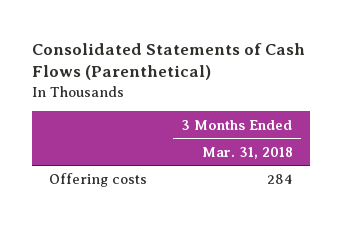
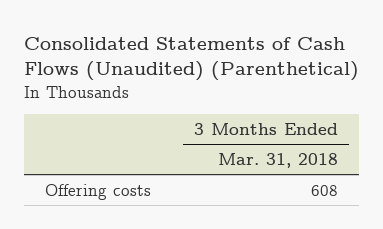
- Consolidated Statements of Cash Flows (Parenthetical)
+ Consolidated Statements of Cash Flows (Unaudited) (Parenthetical)
- Offering costs | 284
+ Offering costs | 608

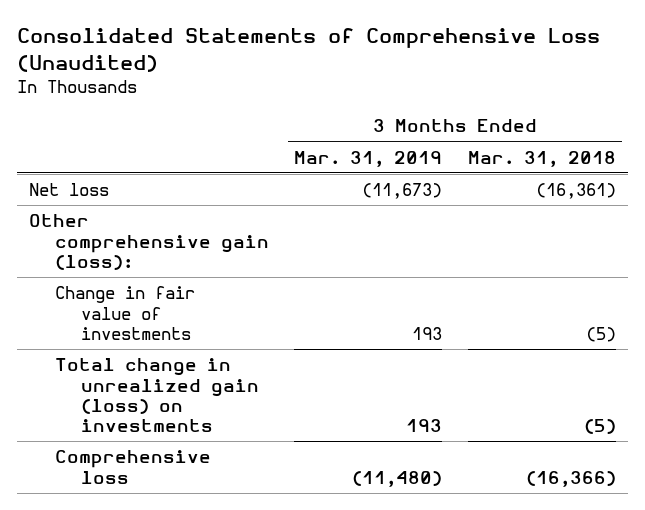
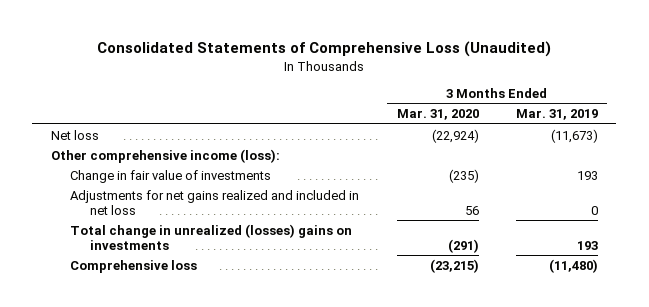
- | 3 Months Ended Mar. 31, 2019 | 3 Months Ended Mar. 31, 2018
+ | 3 Months Ended Mar. 31, 2020 | 3 Months Ended Mar. 31, 2019
- Other comprehensive gain (loss):
+ Other comprehensive income (loss):
- Total change in unrealized gain (loss) on investments | 193 | (5)
+ Adjustments for net gains realized and included in net loss | 56 | 0
+ Total change in unrealized (losses) gains on investments | (291) | 193

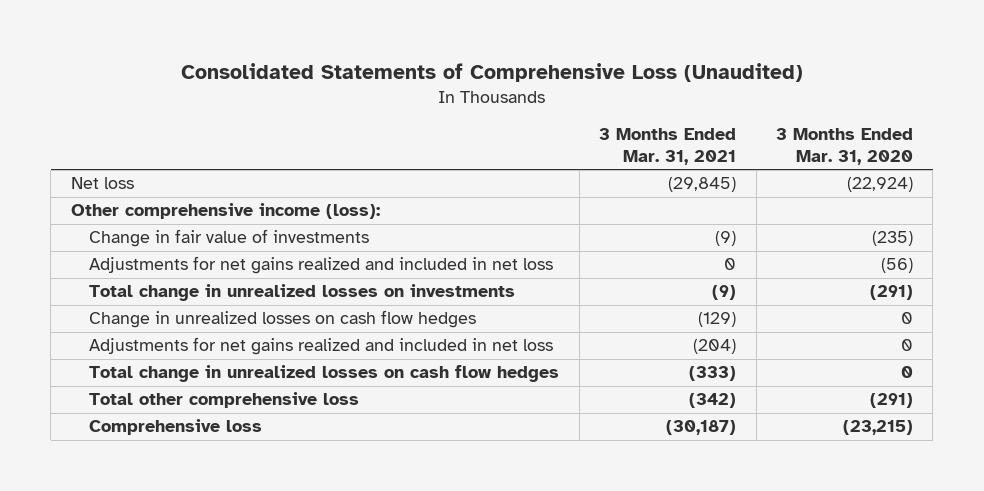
- | 3 Months Ended Mar. 31, 2020 | 3 Months Ended Mar. 31, 2019
+ | 3 Months Ended Mar. 31, 2021 | 3 Months Ended Mar. 31, 2020
- Adjustments for net gains realized and included in net loss | 56 | 0
- Total change in unrealized (losses) gains on investments | (291) | 193
+ Adjustments for net gains realized and included in net loss | 0 | (56)
+ Total change in unrealized losses on investments | (9) | (291)
+ Change in unrealized losses on cash flow hedges | (129) | 0
+ Adjustments for net gains realized and included in net loss | (204) | 0
+ Total change in unrealized losses on cash flow hedges | (333) | 0
+ Total other comprehensive loss | (342) | (291)

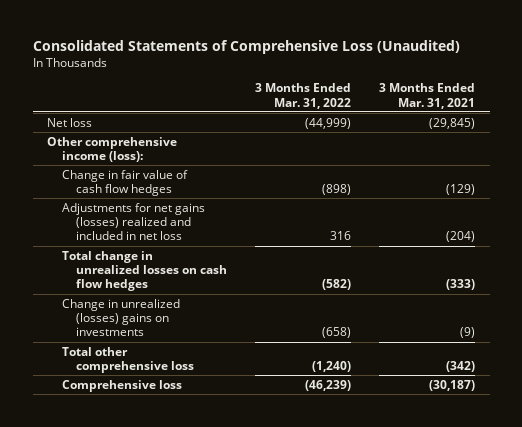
- | 3 Months Ended Mar. 31, 2021 | 3 Months Ended Mar. 31, 2020
+ | 3 Months Ended Mar. 31, 2022 | 3 Months Ended Mar. 31, 2021
- Change in fair value of investments | (9) | (235)
- Adjustments for net gains realized and included in net loss | 0 | (56)
- Total change in unrealized losses on investments | (9) | (291)
- Change in unrealized losses on cash flow hedges | (129) | 0
- Adjustments for net gains realized and included in net loss | (204) | 0
+ Change in fair value of cash flow hedges | (898) | (129)
+ Adjustments for net gains (losses) realized and included in net loss | 316 | (204)
+ Change in unrealized (losses) gains on investments | (658) | (9)

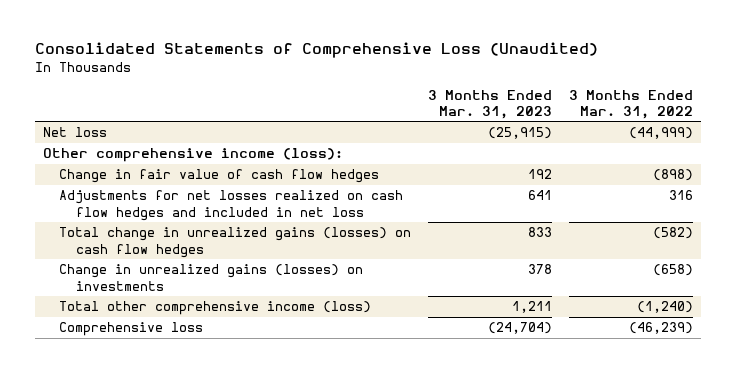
- | 3 Months Ended Mar. 31, 2022 | 3 Months Ended Mar. 31, 2021
+ | 3 Months Ended Mar. 31, 2023 | 3 Months Ended Mar. 31, 2022
- Adjustments for net gains (losses) realized and included in net loss | 316 | (204)
- Total change in unrealized losses on cash flow hedges | (582) | (333)
- Change in unrealized (losses) gains on investments | (658) | (9)
- Total other comprehensive loss | (1,240) | (342)
+ Adjustments for net losses realized on cash flow hedges and included in net loss | 641 | 316
+ Total change in unrealized gains (losses) on cash flow hedges | 833 | (582)
+ Change in unrealized gains (losses) on investments | 378 | (658)
+ Total other comprehensive income (loss) | 1,211 | (1,240)

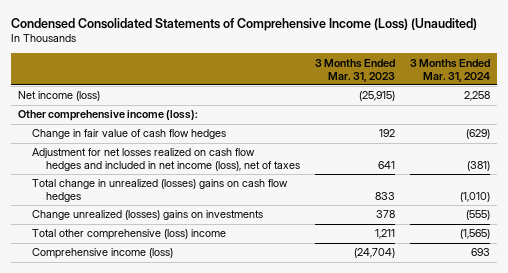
- Consolidated Statements of Comprehensive Loss (Unaudited)
+ Condensed Consolidated Statements of Comprehensive Income (Loss) (Unaudited)
- | 3 Months Ended Mar. 31, 2023 | 3 Months Ended Mar. 31, 2022
+ | 3 Months Ended Mar. 31, 2023 | 3 Months Ended Mar. 31, 2024
- Net loss | (25,915) | (44,999)
+ Net income (loss) | (25,915) | 2,258
- Adjustments for net losses realized on cash flow hedges and included in net loss | 641 | 316
- Total change in unrealized gains (losses) on cash flow hedges | 833 | (582)
- Change in unrealized gains (losses) on investments | 378 | (658)
- Total other comprehensive income (loss) | 1,211 | (1,240)
- Comprehensive loss | (24,704) | (46,239)
+ Adjustment for net losses realized on cash flow hedges and included in net income (loss), net of taxes | 641 | (381)
+ Total change in unrealized (losses) gains on cash flow hedges | 833 | (1,010)
+ Change unrealized (losses) gains on investments | 378 | (555)
+ Total other comprehensive (loss) income | 1,211 | (1,565)
+ Comprehensive income (loss) | (24,704) | 693

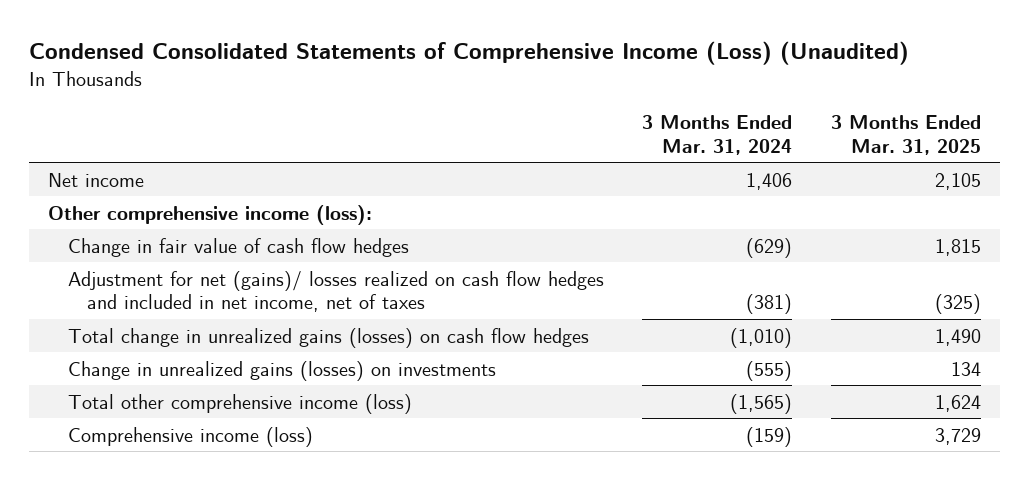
- | 3 Months Ended Mar. 31, 2023 | 3 Months Ended Mar. 31, 2024
+ | 3 Months Ended Mar. 31, 2024 | 3 Months Ended Mar. 31, 2025
- Net income (loss) | (25,915) | 2,258
+ Net income | 1,406 | 2,105
- Adjustment for net losses realized on cash flow hedges and included in net income (loss), net of taxes | 641 | (381)
- Total change in unrealized (losses) gains on cash flow hedges | 833 | (1,010)
- Change unrealized (losses) gains on investments | 378 | (555)
- Total other comprehensive (loss) income | 1,211 | (1,565)
- Comprehensive income (loss) | (24,704) | 693
+ Adjustment for net (gains)/ losses realized on cash flow hedges and included in net income, net of taxes | (381) | (325)
+ Total change in unrealized gains (losses) on cash flow hedges | (1,010) | 1,490
+ Change in unrealized gains (losses) on investments | (555) | 134
+ Total other comprehensive income (loss) | (1,565) | 1,624
+ Comprehensive income (loss) | (159) | 3,729

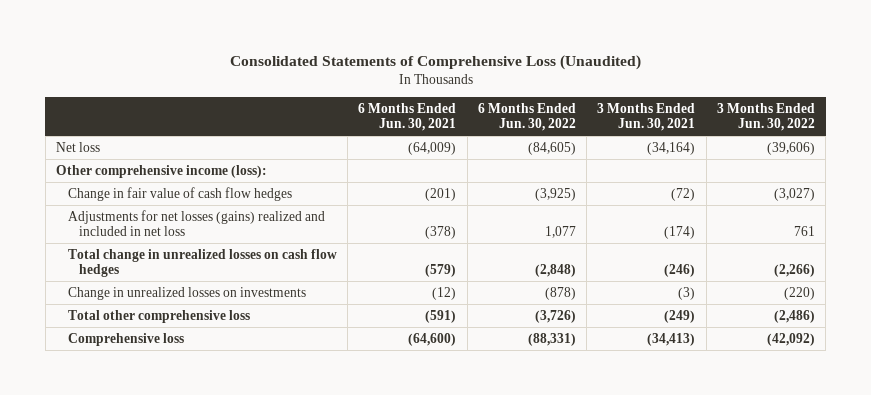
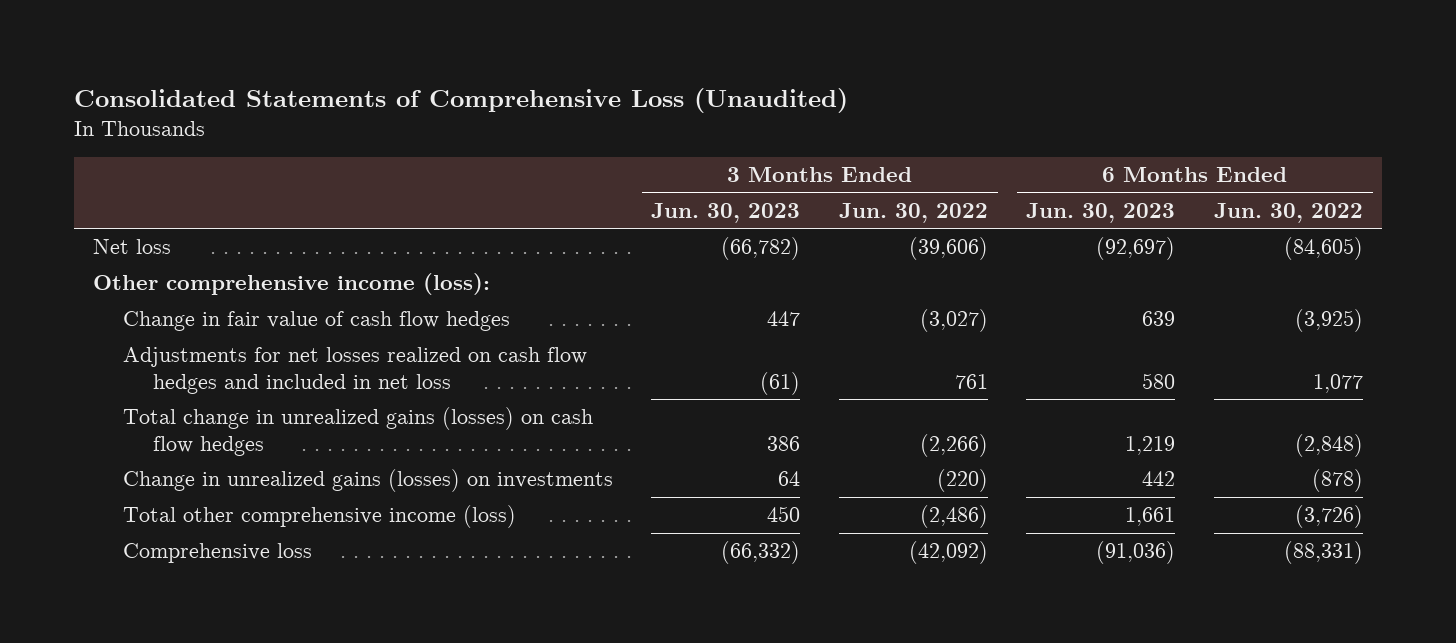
- | 6 Months Ended Jun. 30, 2021 | 6 Months Ended Jun. 30, 2022 | 3 Months Ended Jun. 30, 2021 | 3 Months Ended Jun. 30, 2022
+ | 3 Months Ended Jun. 30, 2023 | 3 Months Ended Jun. 30, 2022 | 6 Months Ended Jun. 30, 2023 | 6 Months Ended Jun. 30, 2022
- Adjustments for net losses (gains) realized and included in net loss | (378) | 1,077 | (174) | 761
- Total change in unrealized losses on cash flow hedges | (579) | (2,848) | (246) | (2,266)
- Change in unrealized losses on investments | (12) | (878) | (3) | (220)
- Total other comprehensive loss | (591) | (3,726) | (249) | (2,486)
+ Adjustments for net losses realized on cash flow hedges and included in net loss | (61) | 761 | 580 | 1,077
+ Total change in unrealized gains (losses) on cash flow hedges | 386 | (2,266) | 1,219 | (2,848)
+ Change in unrealized gains (losses) on investments | 64 | (220) | 442 | (878)
+ Total other comprehensive income (loss) | 450 | (2,486) | 1,661 | (3,726)

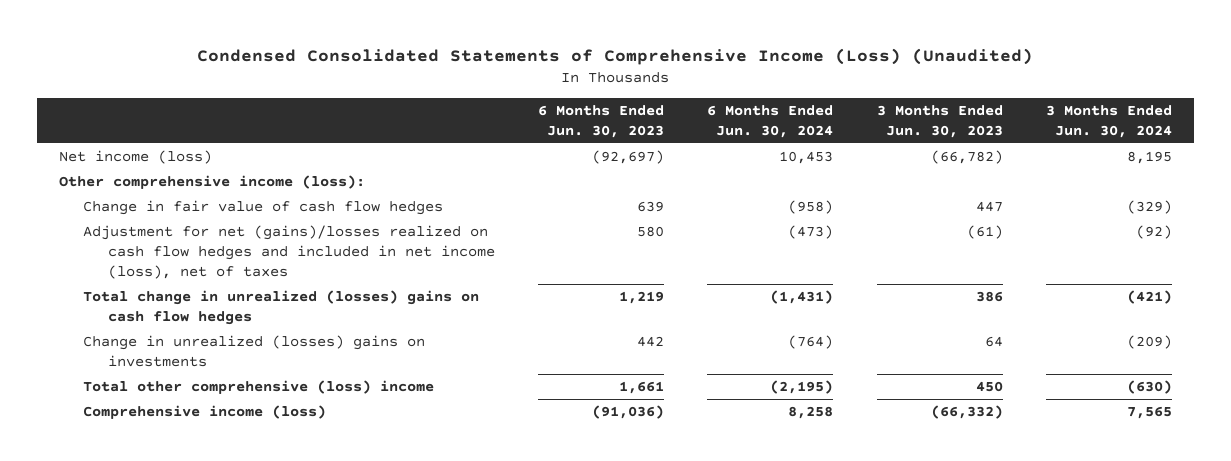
- Consolidated Statements of Comprehensive Loss (Unaudited)
+ Condensed Consolidated Statements of Comprehensive Income (Loss) (Unaudited)
- | 3 Months Ended Jun. 30, 2023 | 3 Months Ended Jun. 30, 2022 | 6 Months Ended Jun. 30, 2023 | 6 Months Ended Jun. 30, 2022
+ | 6 Months Ended Jun. 30, 2023 | 6 Months Ended Jun. 30, 2024 | 3 Months Ended Jun. 30, 2023 | 3 Months Ended Jun. 30, 2024
- Net loss | (66,782) | (39,606) | (92,697) | (84,605)
+ Net income (loss) | (92,697) | 10,453 | (66,782) | 8,195
- Adjustments for net losses realized on cash flow hedges and included in net loss | (61) | 761 | 580 | 1,077
- Total change in unrealized gains (losses) on cash flow hedges | 386 | (2,266) | 1,219 | (2,848)
- Change in unrealized gains (losses) on investments | 64 | (220) | 442 | (878)
- Total other comprehensive income (loss) | 450 | (2,486) | 1,661 | (3,726)
- Comprehensive loss | (66,332) | (42,092) | (91,036) | (88,331)
+ Adjustment for net (gains)/losses realized on cash flow hedges and included in net income (loss), net of taxes | 580 | (473) | (61) | (92)
+ Total change in unrealized (losses) gains on cash flow hedges | 1,219 | (1,431) | 386 | (421)
+ Change in unrealized (losses) gains on investments | 442 | (764) | 64 | (209)
+ Total other comprehensive (loss) income | 1,661 | (2,195) | 450 | (630)
+ Comprehensive income (loss) | (91,036) | 8,258 | (66,332) | 7,565

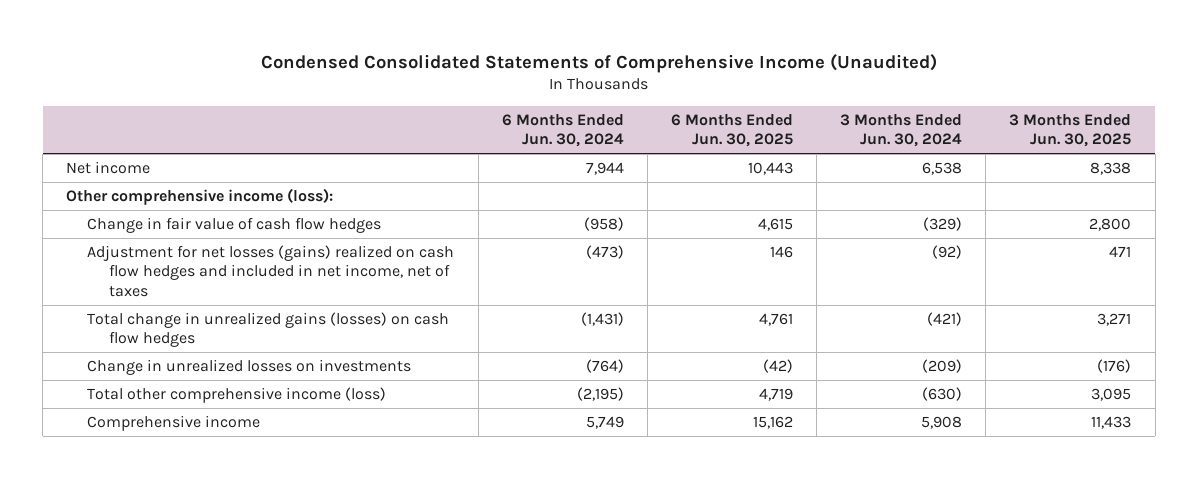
- Condensed Consolidated Statements of Comprehensive Income (Loss) (Unaudited)
+ Condensed Consolidated Statements of Comprehensive Income (Unaudited)
- | 6 Months Ended Jun. 30, 2023 | 6 Months Ended Jun. 30, 2024 | 3 Months Ended Jun. 30, 2023 | 3 Months Ended Jun. 30, 2024
+ | 6 Months Ended Jun. 30, 2024 | 6 Months Ended Jun. 30, 2025 | 3 Months Ended Jun. 30, 2024 | 3 Months Ended Jun. 30, 2025
- Net income (loss) | (92,697) | 10,453 | (66,782) | 8,195
+ Net income | 7,944 | 10,443 | 6,538 | 8,338
- Adjustment for net (gains)/losses realized on cash flow hedges and included in net income (loss), net of taxes | 580 | (473) | (61) | (92)
- Total change in unrealized (losses) gains on cash flow hedges | 1,219 | (1,431) | 386 | (421)
- Change in unrealized (losses) gains on investments | 442 | (764) | 64 | (209)
- Total other comprehensive (loss) income | 1,661 | (2,195) | 450 | (630)
- Comprehensive income (loss) | (91,036) | 8,258 | (66,332) | 7,565
+ Adjustment for net losses (gains) realized on cash flow hedges and included in net income, net of taxes | (473) | 146 | (92) | 471
+ Total change in unrealized gains (losses) on cash flow hedges | (1,431) | 4,761 | (421) | 3,271
+ Change in unrealized losses on investments | (764) | (42) | (209) | (176)
+ Total other comprehensive income (loss) | (2,195) | 4,719 | (630) | 3,095
+ Comprehensive income | 5,749 | 15,162 | 5,908 | 11,433

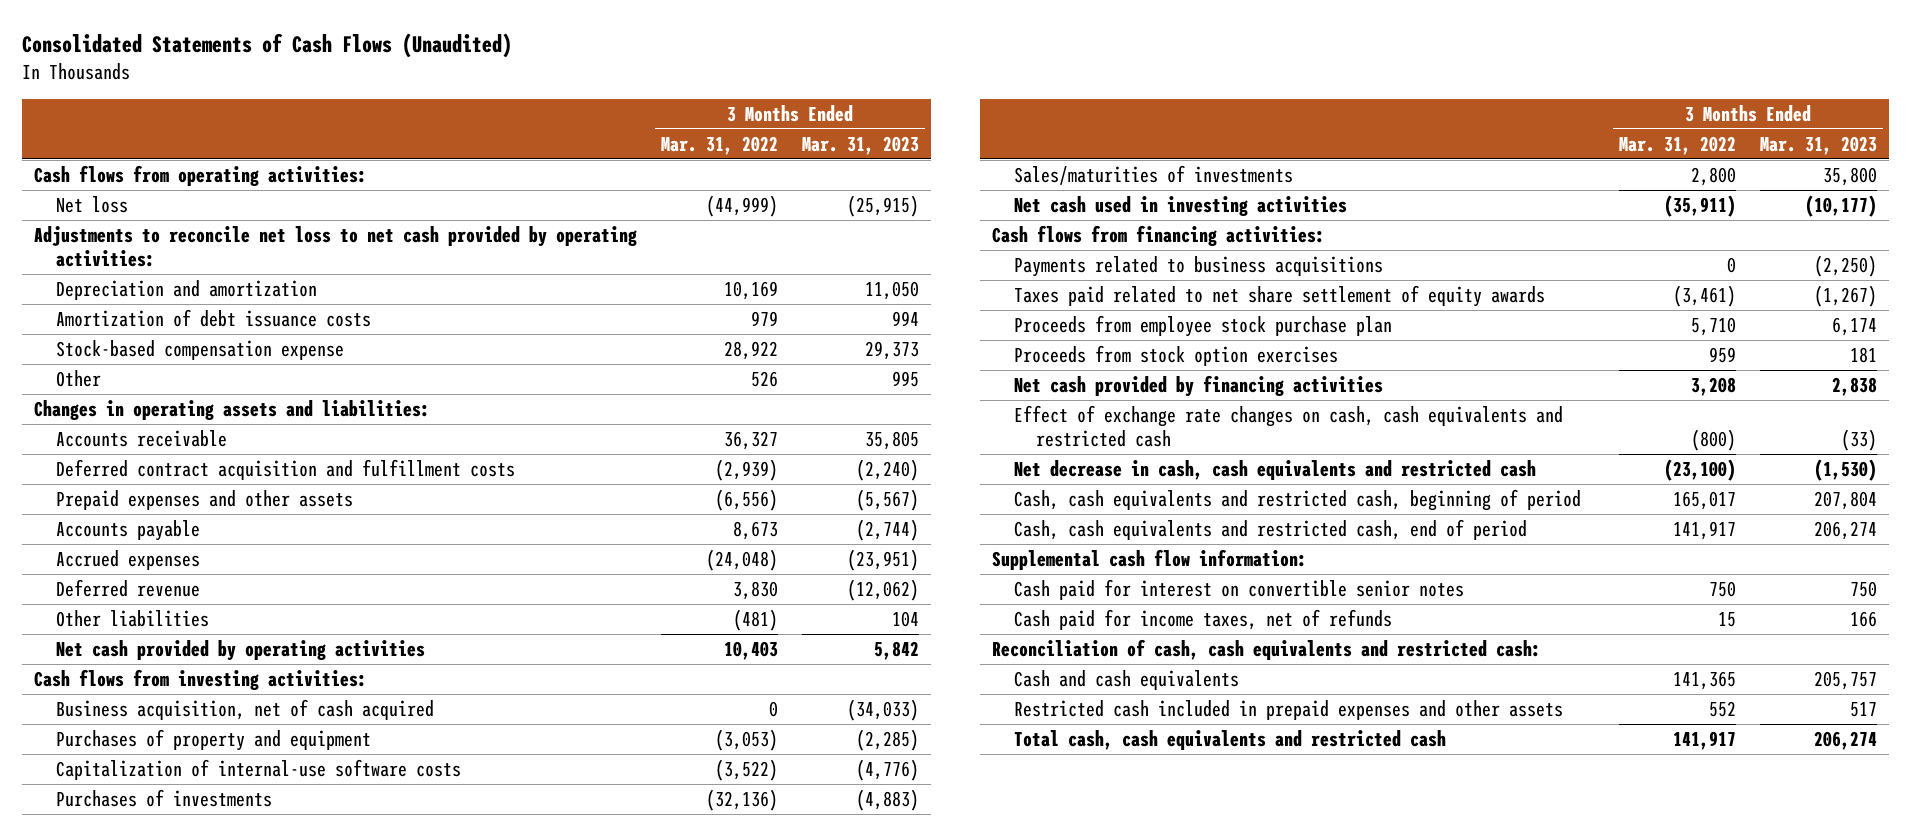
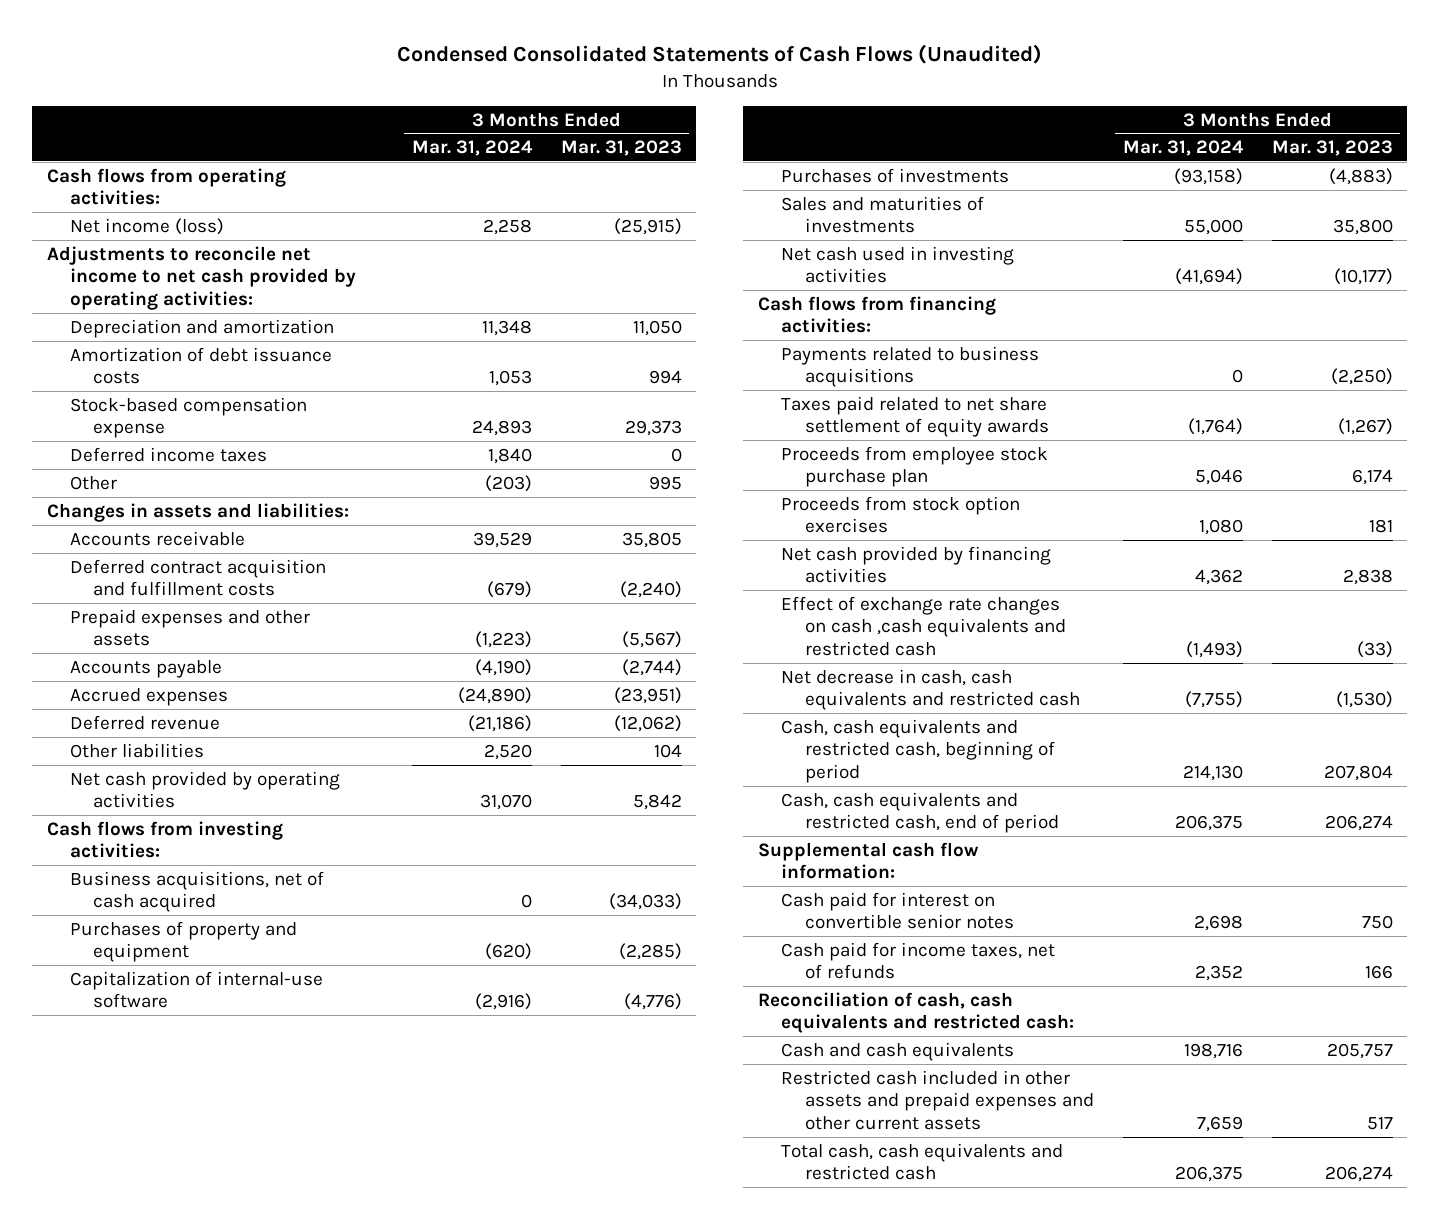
- Consolidated Statements of Cash Flows (Unaudited)
+ Condensed Consolidated Statements of Cash Flows (Unaudited)
- | 3 Months Ended Mar. 31, 2022 | 3 Months Ended Mar. 31, 2023
+ | 3 Months Ended Mar. 31, 2024 | 3 Months Ended Mar. 31, 2023
- Net loss | (44,999) | (25,915)
- Adjustments to reconcile net loss to net cash provided by operating activities:
+ Net income (loss) | 2,258 | (25,915)
+ Adjustments to reconcile net income to net cash provided by operating activities:
+ Deferred income taxes | 1,840 | 0
- Changes in operating assets and liabilities:
+ Changes in assets and liabilities:
- Business acquisition, net of cash acquired | 0 | (34,033)
+ Business acquisitions, net of cash acquired | 0 | (34,033)
- Capitalization of internal-use software costs | (3,522) | (4,776)
+ Capitalization of internal-use software | (2,916) | (4,776)
- Sales/maturities of investments | 2,800 | 35,800
+ Sales and maturities of investments | 55,000 | 35,800
- Effect of exchange rate changes on cash, cash equivalents and restricted cash | (800) | (33)
+ Effect of exchange rate changes on cash ,cash equivalents and restricted cash | (1,493) | (33)
- Restricted cash included in prepaid expenses and other assets | 552 | 517
+ Restricted cash included in other assets and prepaid expenses and other current assets | 7,659 | 517

